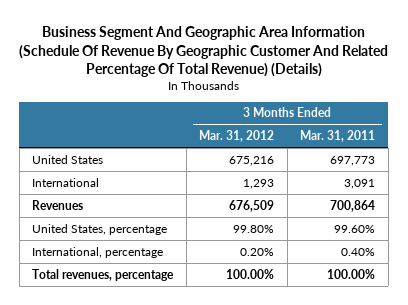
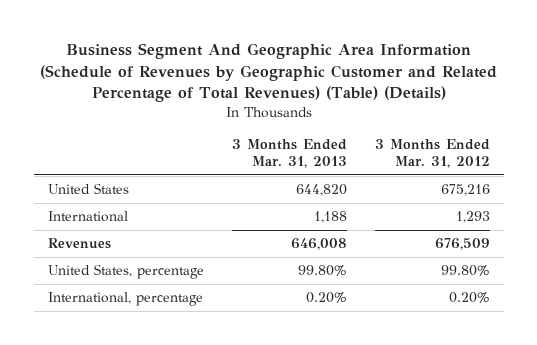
- Business Segment And Geographic Area Information (Schedule Of Revenue By Geographic Customer And Related Percentage Of Total Revenue) (Details)
+ Business Segment And Geographic Area Information (Schedule of Revenues by Geographic Customer and Related Percentage of Total Revenues) (Table) (Details)
- | 3 Months Ended Mar. 31, 2012 | 3 Months Ended Mar. 31, 2011
+ | 3 Months Ended Mar. 31, 2013 | 3 Months Ended Mar. 31, 2012
- Total revenues, percentage | 100.00% | 100.00%

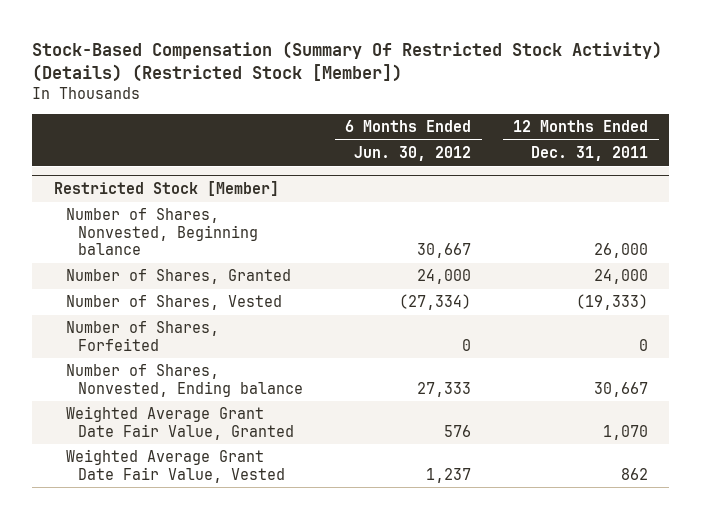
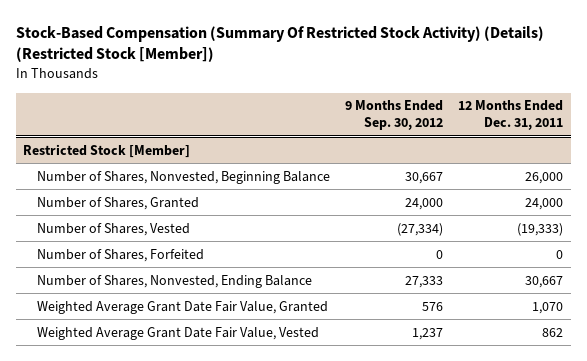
- | 6 Months Ended Jun. 30, 2012 | 12 Months Ended Dec. 31, 2011
+ | 9 Months Ended Sep. 30, 2012 | 12 Months Ended Dec. 31, 2011
@ Restricted Stock [Member]
- Number of Shares, Nonvested, Beginning balance | 30,667 | 26,000
+ Number of Shares, Nonvested, Beginning Balance | 30,667 | 26,000
- Number of Shares, Nonvested, Ending balance | 27,333 | 30,667
+ Number of Shares, Nonvested, Ending Balance | 27,333 | 30,667

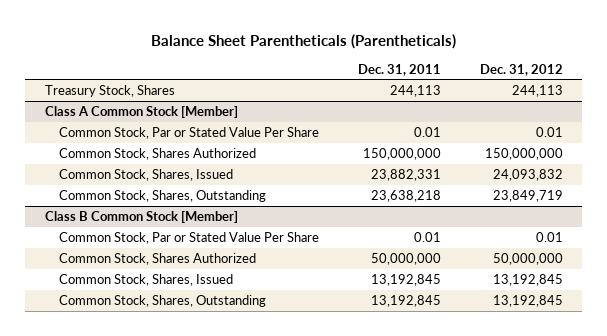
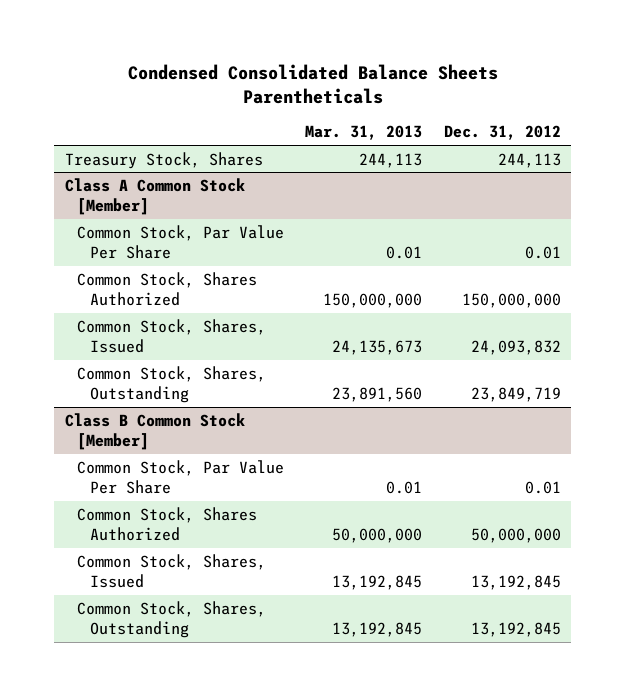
- Balance Sheet Parentheticals (Parentheticals)
+ Condensed Consolidated Balance Sheets Parentheticals
- | Dec. 31, 2011 | Dec. 31, 2012
+ | Mar. 31, 2013 | Dec. 31, 2012
@ Class A Common Stock [Member]
- Common Stock, Par or Stated Value Per Share | 0.01 | 0.01
+ Common Stock, Par Value Per Share | 0.01 | 0.01
@ Class B Common Stock [Member]
- Common Stock, Par or Stated Value Per Share | 0.01 | 0.01
+ Common Stock, Par Value Per Share | 0.01 | 0.01

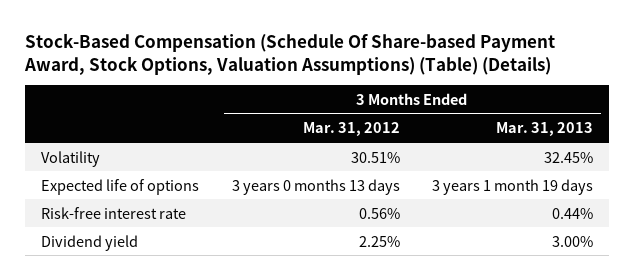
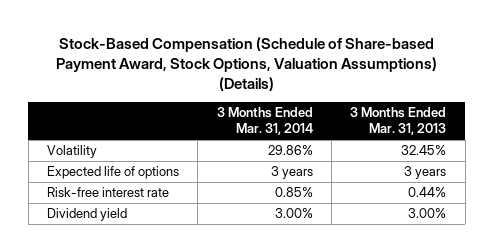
- Stock-Based Compensation (Schedule Of Share-based Payment Award, Stock Options, Valuation Assumptions) (Table) (Details)
+ Stock-Based Compensation (Schedule of Share-based Payment Award, Stock Options, Valuation Assumptions) (Details)
- | 3 Months Ended Mar. 31, 2012 | 3 Months Ended Mar. 31, 2013
+ | 3 Months Ended Mar. 31, 2014 | 3 Months Ended Mar. 31, 2013
- Expected life of options | 3 years 0 months 13 days | 3 years 1 month 19 days
+ Expected life of options | 3 years | 3 years

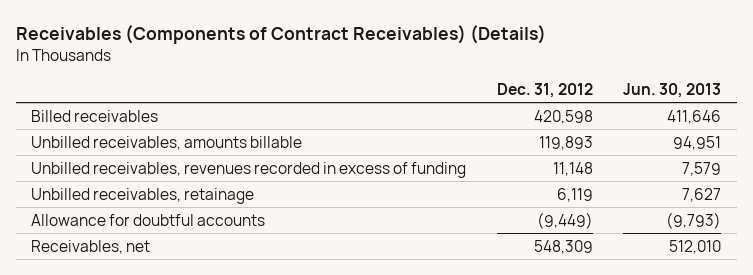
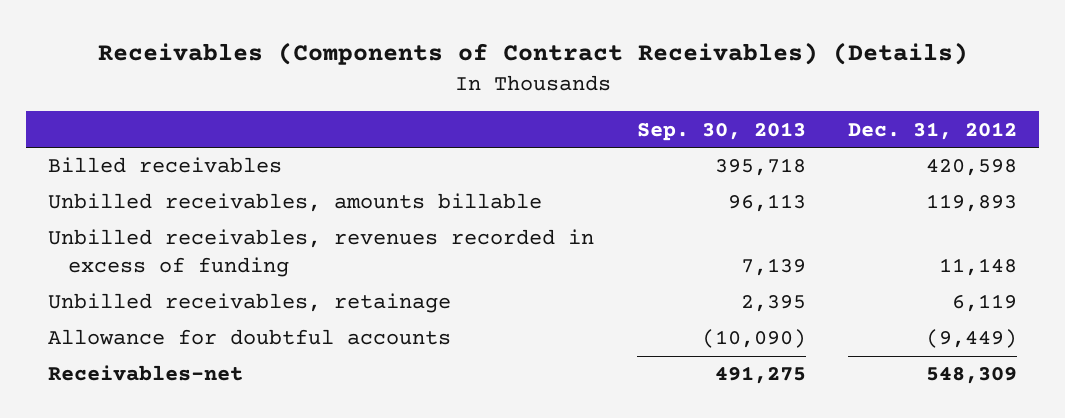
- | Dec. 31, 2012 | Jun. 30, 2013
+ | Sep. 30, 2013 | Dec. 31, 2012
- Receivables, net | 548,309 | 512,010
+ Receivables-net | 491,275 | 548,309

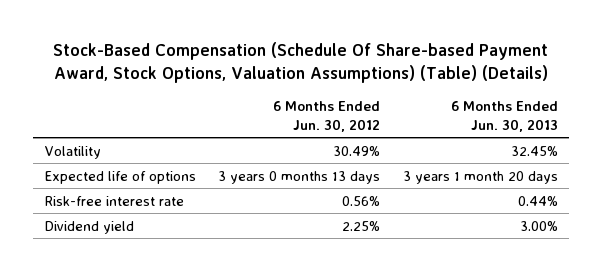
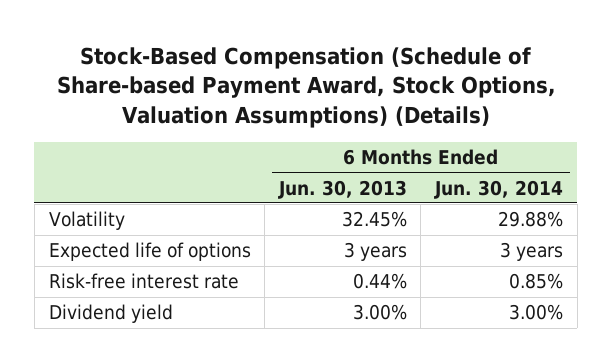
- Stock-Based Compensation (Schedule Of Share-based Payment Award, Stock Options, Valuation Assumptions) (Table) (Details)
+ Stock-Based Compensation (Schedule of Share-based Payment Award, Stock Options, Valuation Assumptions) (Details)
- | 6 Months Ended Jun. 30, 2012 | 6 Months Ended Jun. 30, 2013
+ | 6 Months Ended Jun. 30, 2013 | 6 Months Ended Jun. 30, 2014
- Expected life of options | 3 years 0 months 13 days | 3 years 1 month 20 days
+ Expected life of options | 3 years | 3 years

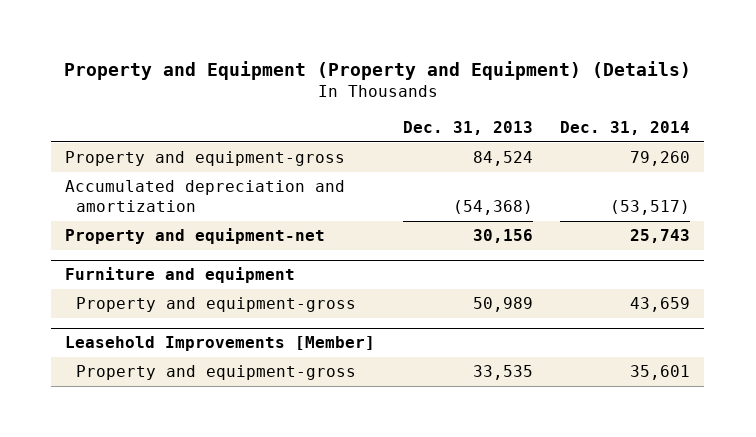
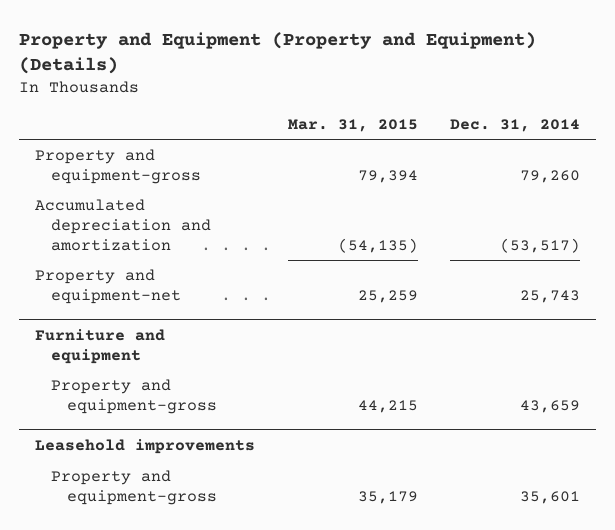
- | Dec. 31, 2013 | Dec. 31, 2014
+ | Mar. 31, 2015 | Dec. 31, 2014
- Leasehold Improvements [Member]
+ Leasehold improvements

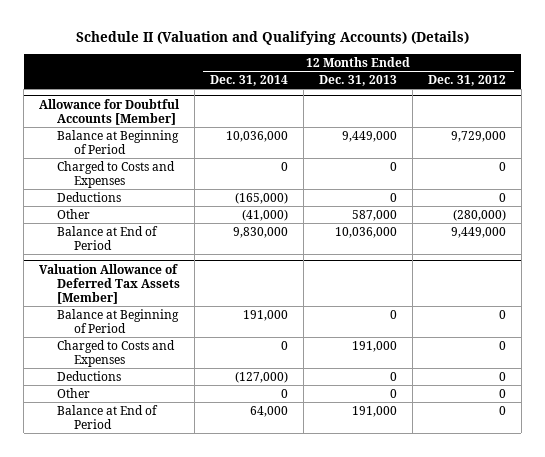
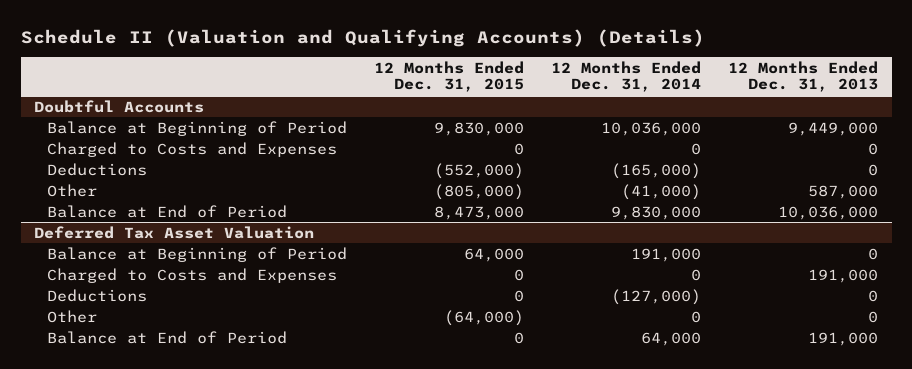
- | 12 Months Ended Dec. 31, 2014 | 12 Months Ended Dec. 31, 2013 | 12 Months Ended Dec. 31, 2012
+ | 12 Months Ended Dec. 31, 2015 | 12 Months Ended Dec. 31, 2014 | 12 Months Ended Dec. 31, 2013
- Allowance for Doubtful Accounts [Member]
+ Doubtful Accounts
- Valuation Allowance of Deferred Tax Assets [Member]
+ Deferred Tax Asset Valuation

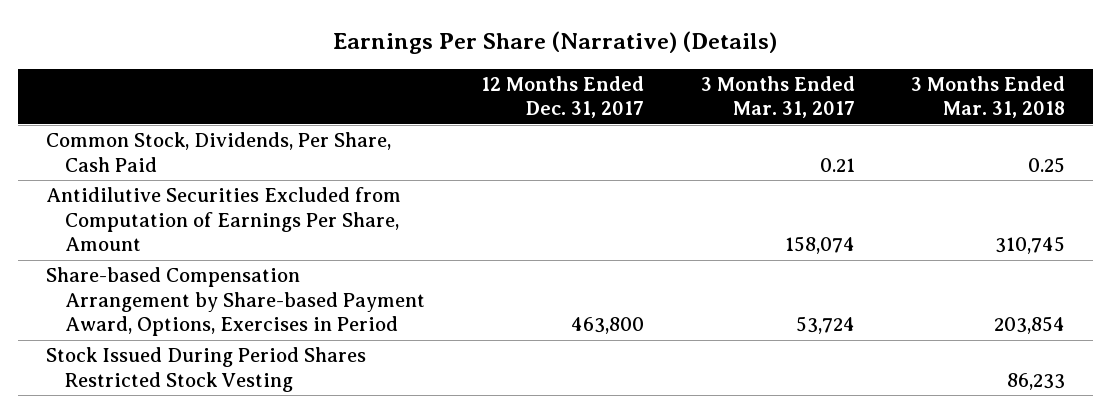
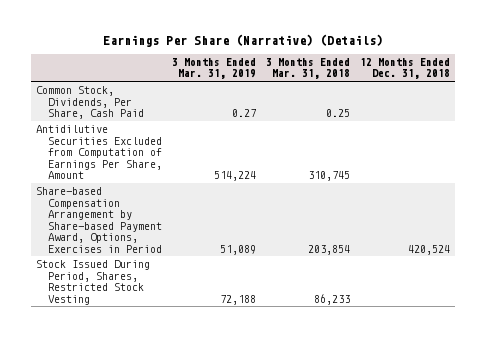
- | 12 Months Ended Dec. 31, 2017 | 3 Months Ended Mar. 31, 2017 | 3 Months Ended Mar. 31, 2018
+ | 3 Months Ended Mar. 31, 2019 | 3 Months Ended Mar. 31, 2018 | 12 Months Ended Dec. 31, 2018
- Stock Issued During Period Shares Restricted Stock Vesting | | | 86,233
+ Stock Issued During Period, Shares, Restricted Stock Vesting | 72,188 | 86,233 |

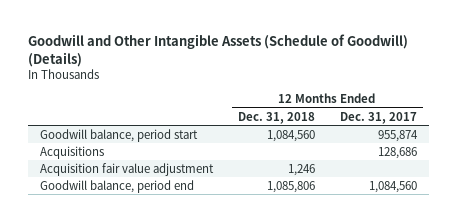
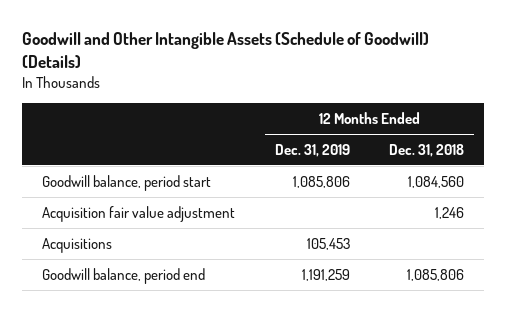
- | 12 Months Ended Dec. 31, 2018 | 12 Months Ended Dec. 31, 2017
+ | 12 Months Ended Dec. 31, 2019 | 12 Months Ended Dec. 31, 2018
moved down: Acquisitions | 105,453 |

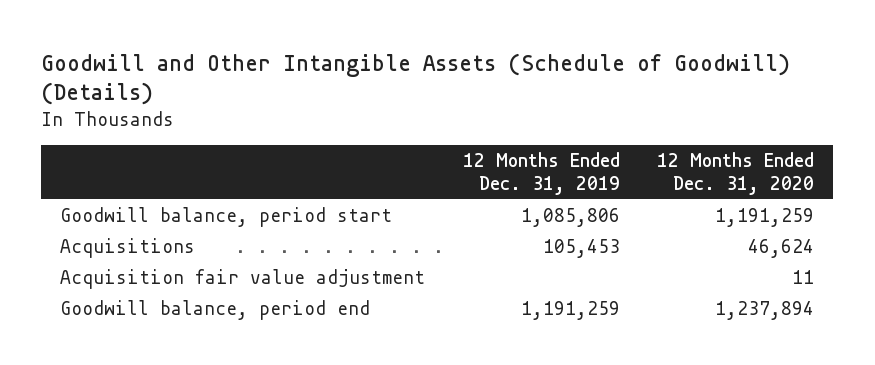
- | 12 Months Ended Dec. 31, 2019 | 12 Months Ended Dec. 31, 2018
+ | 12 Months Ended Dec. 31, 2019 | 12 Months Ended Dec. 31, 2020
moved down: Acquisition fair value adjustment | | 11

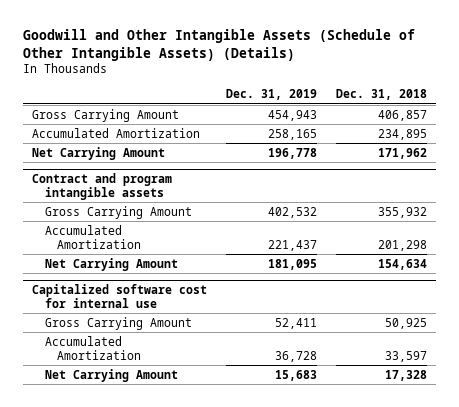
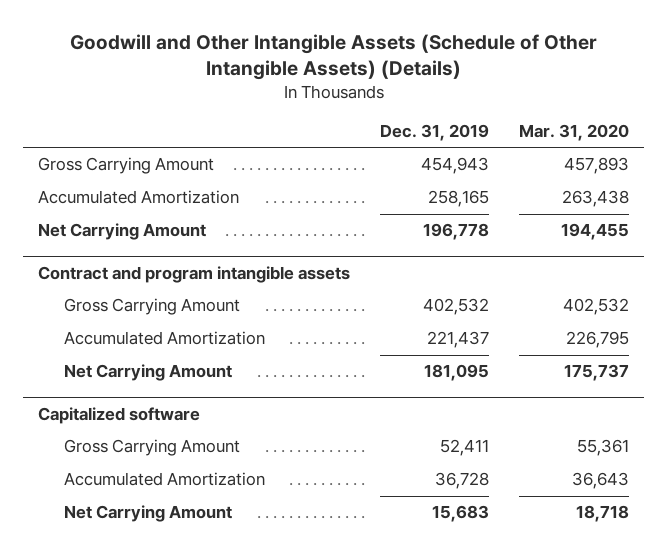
- | Dec. 31, 2019 | Dec. 31, 2018
+ | Dec. 31, 2019 | Mar. 31, 2020
- Capitalized software cost for internal use
+ Capitalized software

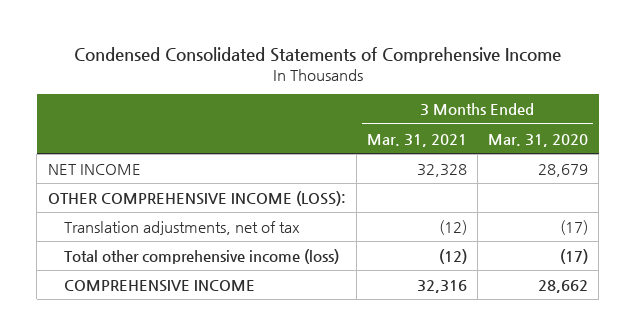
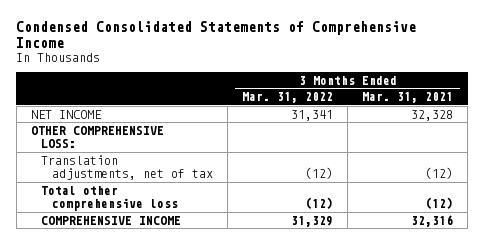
- | 3 Months Ended Mar. 31, 2021 | 3 Months Ended Mar. 31, 2020
+ | 3 Months Ended Mar. 31, 2022 | 3 Months Ended Mar. 31, 2021
- OTHER COMPREHENSIVE INCOME (LOSS):
+ OTHER COMPREHENSIVE LOSS:
- Total other comprehensive income (loss) | (12) | (17)
+ Total other comprehensive loss | (12) | (12)

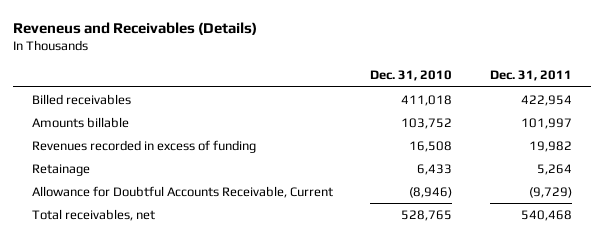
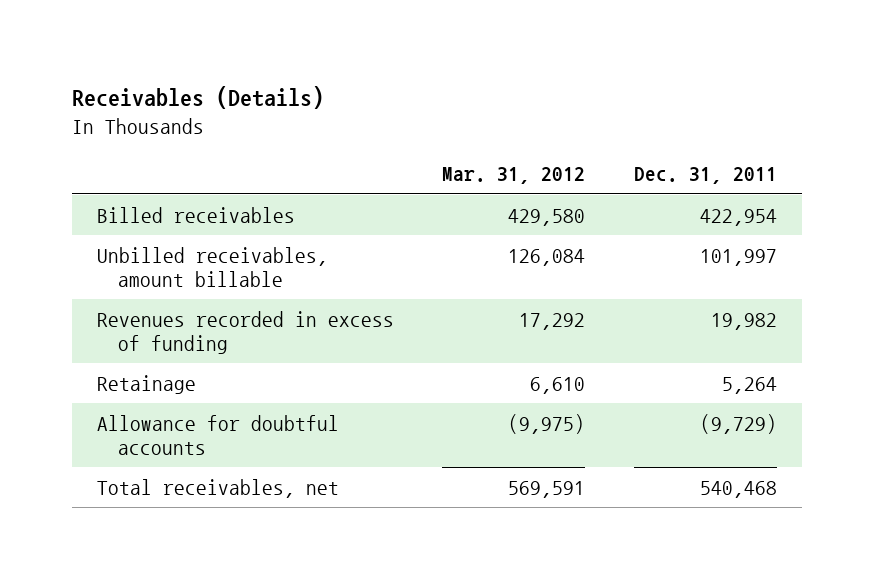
- Reveneus and Receivables (Details)
+ Receivables (Details)
- | Dec. 31, 2010 | Dec. 31, 2011
+ | Mar. 31, 2012 | Dec. 31, 2011
- Amounts billable | 103,752 | 101,997
+ Unbilled receivables, amount billable | 126,084 | 101,997
- Allowance for Doubtful Accounts Receivable, Current | (8,946) | (9,729)
+ Allowance for doubtful accounts | (9,975) | (9,729)

